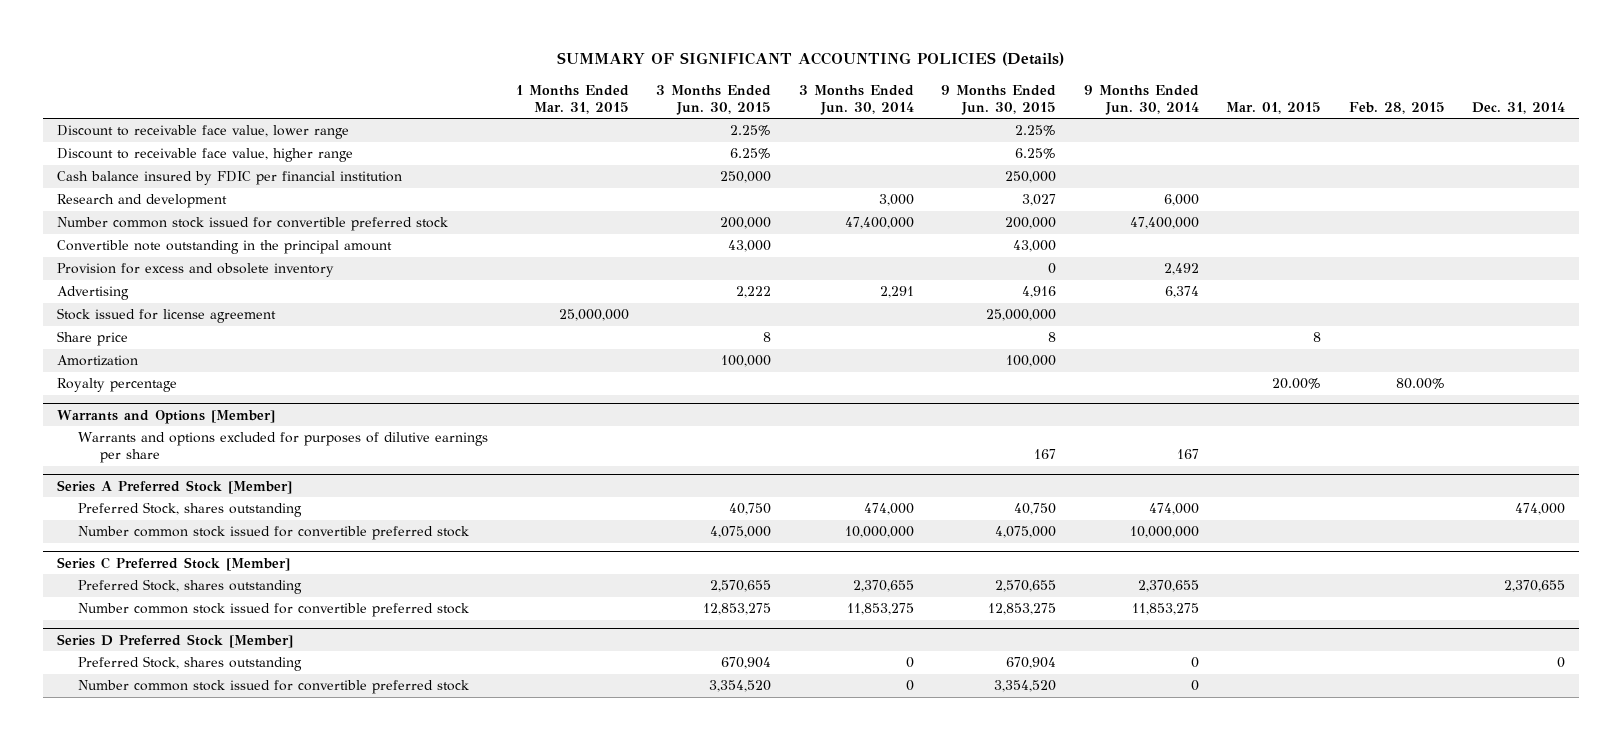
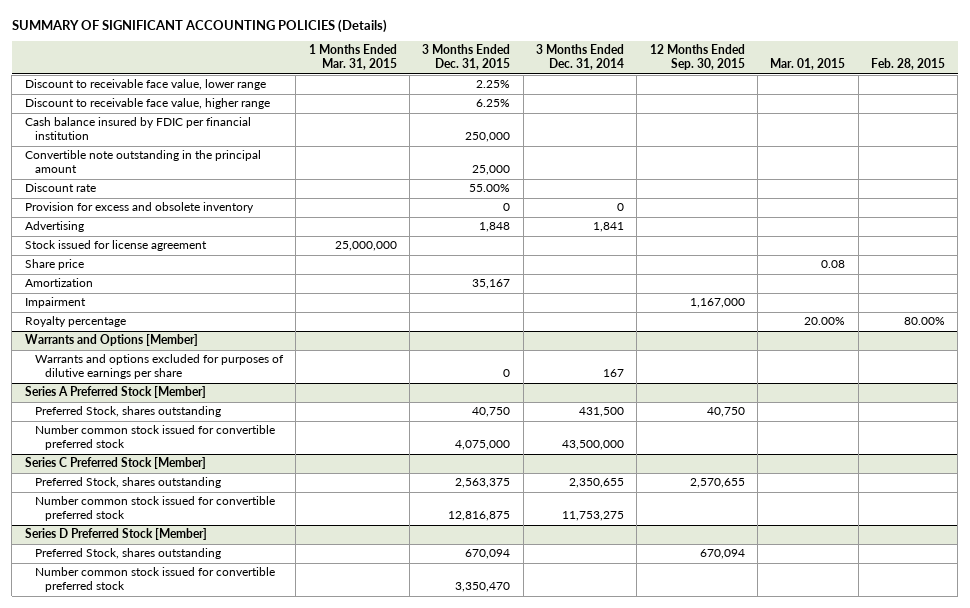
- | 1 Months Ended Mar. 31, 2015 | 3 Months Ended Jun. 30, 2015 | 3 Months Ended Jun. 30, 2014 | 9 Months Ended Jun. 30, 2015 | 9 Months Ended Jun. 30, 2014 | Mar. 01, 2015 | Feb. 28, 2015 | Dec. 31, 2014
+ | 1 Months Ended Mar. 31, 2015 | 3 Months Ended Dec. 31, 2015 | 3 Months Ended Dec. 31, 2014 | 12 Months Ended Sep. 30, 2015 | Mar. 01, 2015 | Feb. 28, 2015
- Research and development | | | 3,000 | 3,027 | 6,000 | | |
- Number common stock issued for convertible preferred stock | | 200,000 | 47,400,000 | 200,000 | 47,400,000 | | |
+ Discount rate | | 55.00% | | | |
- Share price | | 8 | | 8 | | 8 | |
+ Share price | | | | | 0.08 |
+ Impairment | | | | 1,167,000 | |

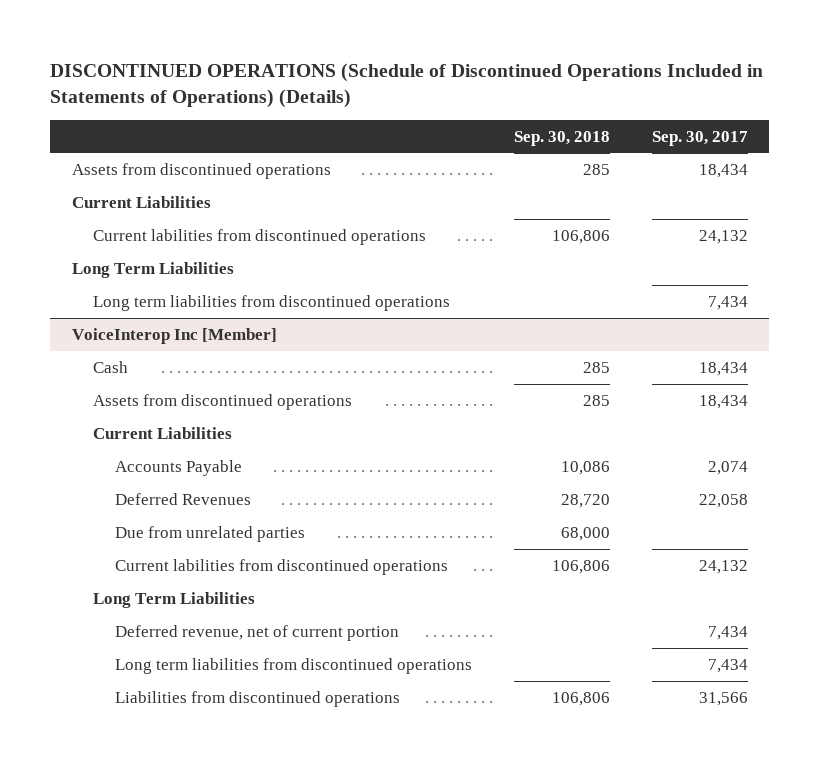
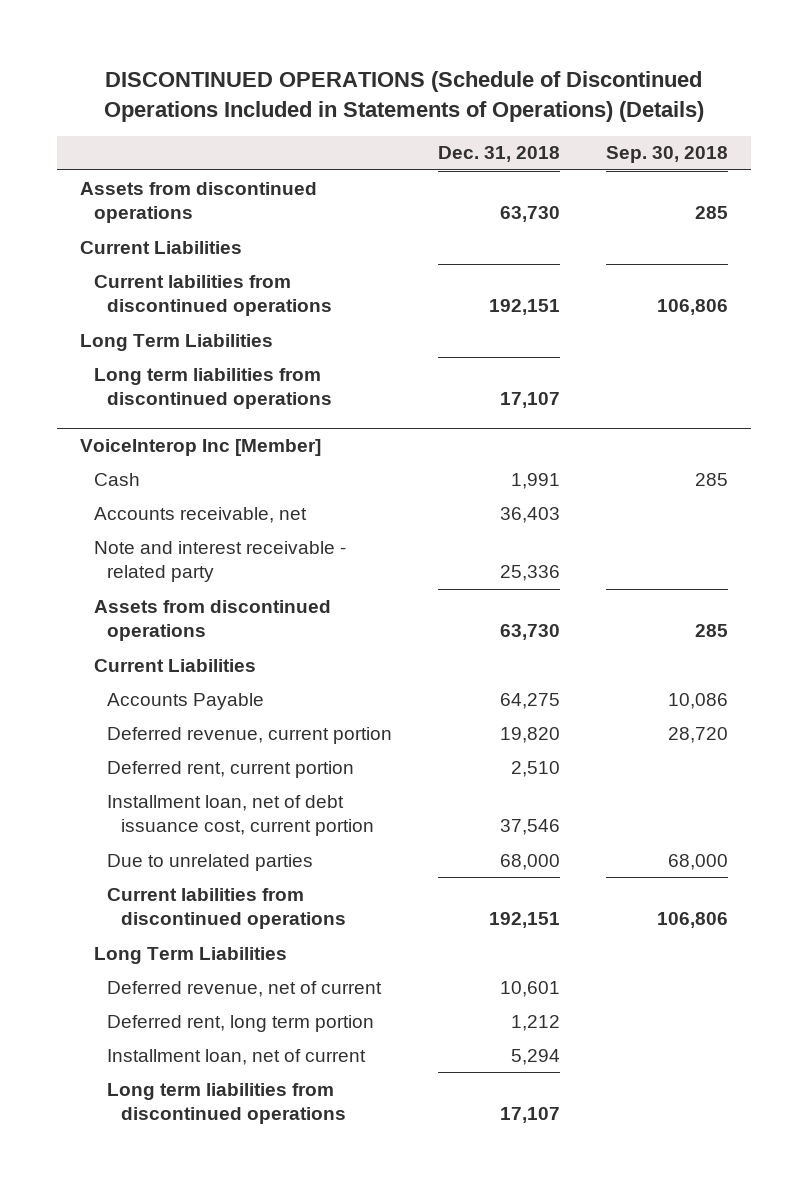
- | Sep. 30, 2018 | Sep. 30, 2017
+ | Dec. 31, 2018 | Sep. 30, 2018
@ VoiceInterop Inc [Member]
+ Accounts receivable, net | 36,403 |
+ Note and interest receivable - related party | 25,336 |
- Deferred Revenues | 28,720 | 22,058
- Due from unrelated parties | 68,000 |
+ Deferred revenue, current portion | 19,820 | 28,720
+ Deferred rent, current portion | 2,510 |
+ Installment loan, net of debt issuance cost, current portion | 37,546 |
+ Due to unrelated parties | 68,000 | 68,000
- Deferred revenue, net of current portion | | 7,434
+ Deferred revenue, net of current | 10,601 |
+ Deferred rent, long term portion | 1,212 |
+ Installment loan, net of current | 5,294 |
- Liabilities from discontinued operations | 106,806 | 31,566

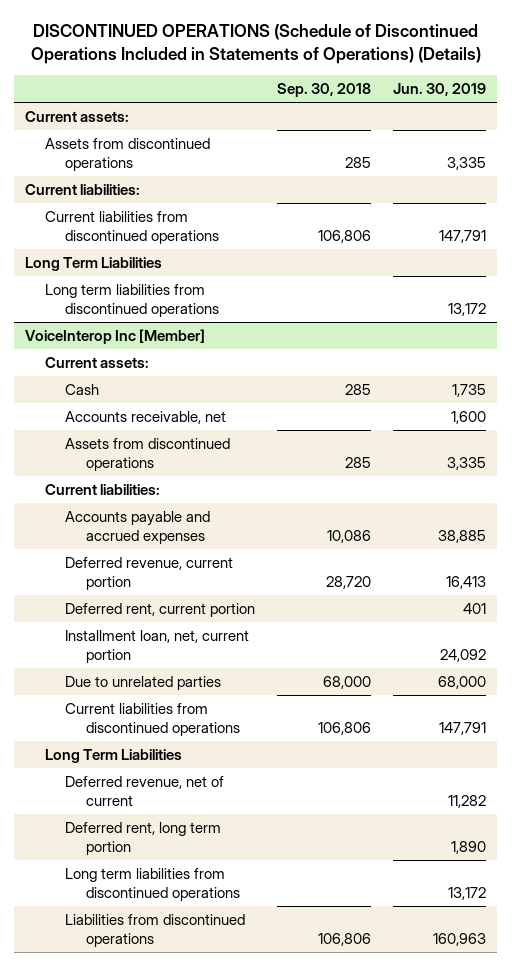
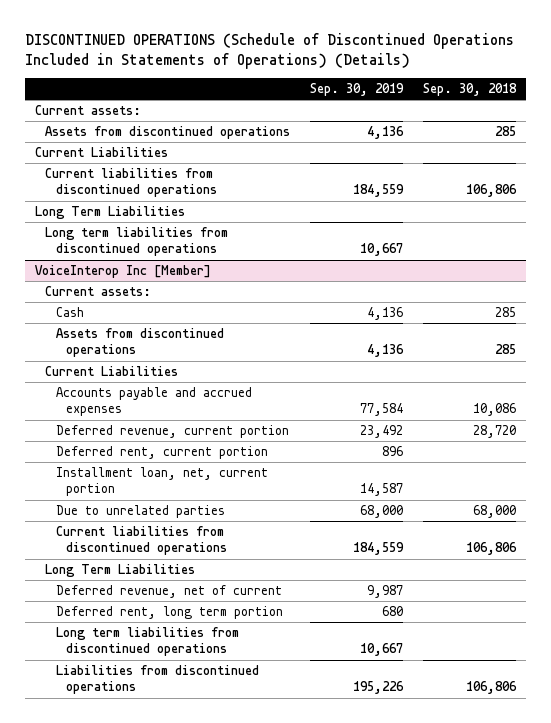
- | Sep. 30, 2018 | Jun. 30, 2019
+ | Sep. 30, 2019 | Sep. 30, 2018
- Current liabilities:
+ Current Liabilities
@ VoiceInterop Inc [Member]
- Accounts receivable, net | | 1,600
- Current liabilities:
+ Current Liabilities

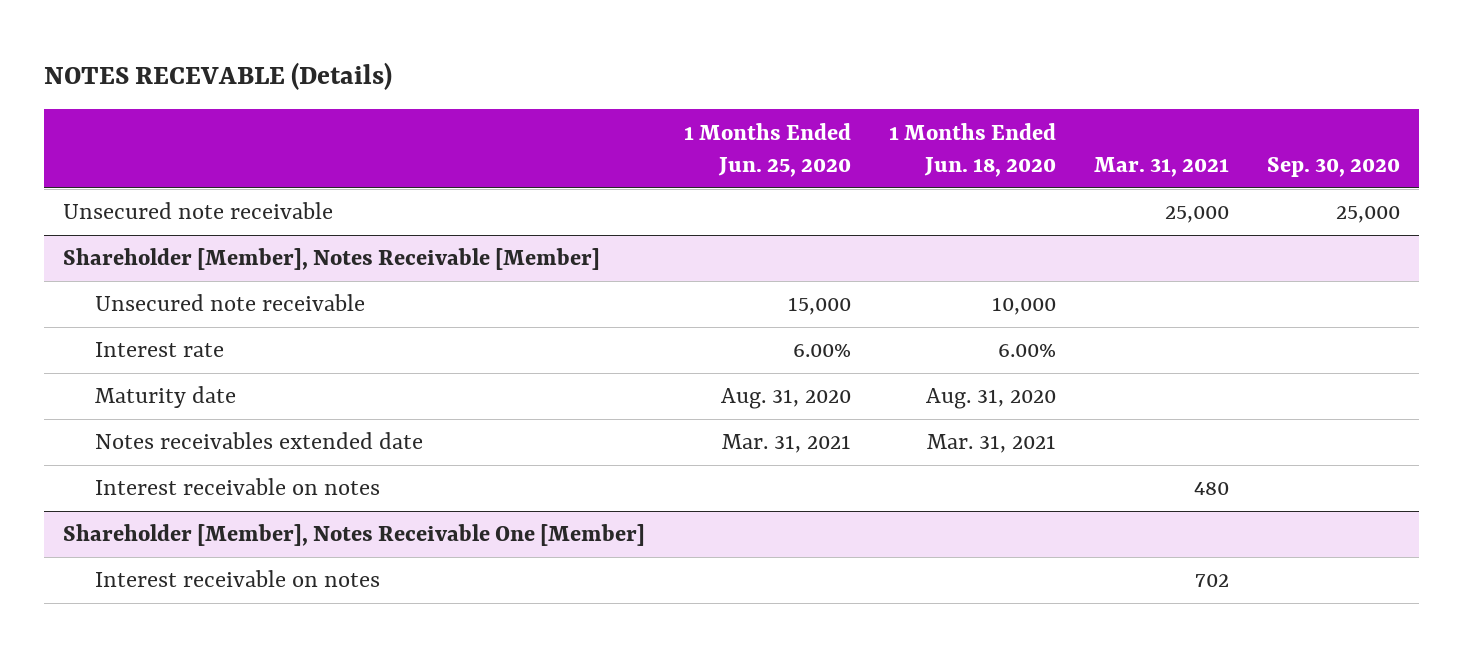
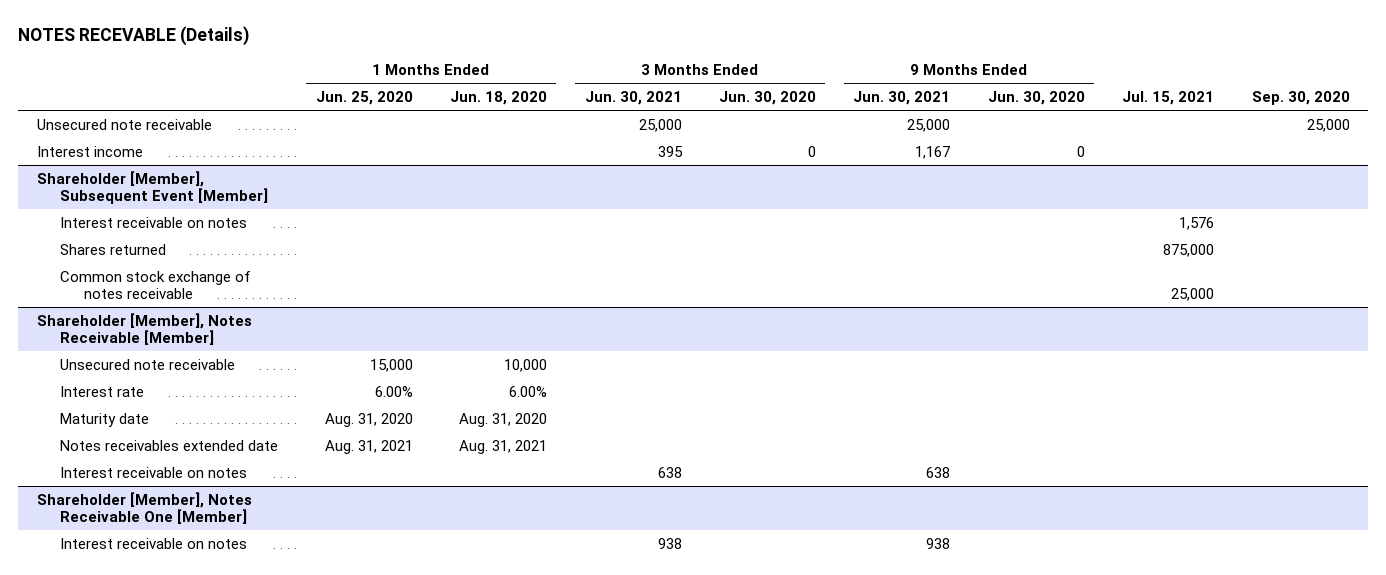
- | 1 Months Ended Jun. 25, 2020 | 1 Months Ended Jun. 18, 2020 | Mar. 31, 2021 | Sep. 30, 2020
+ | 1 Months Ended Jun. 25, 2020 | 1 Months Ended Jun. 18, 2020 | 3 Months Ended Jun. 30, 2021 | 3 Months Ended Jun. 30, 2020 | 9 Months Ended Jun. 30, 2021 | 9 Months Ended Jun. 30, 2020 | Jul. 15, 2021 | Sep. 30, 2020
+ Interest income | | | 395 | 0 | 1,167 | 0 | |
+ Shareholder [Member], Subsequent Event [Member]
+ Interest receivable on notes | | | | | | | 1,576 |
+ Shares returned | | | | | | | 875,000 |
+ Common stock exchange of notes receivable | | | | | | | 25,000 |
@ Shareholder [Member], Notes Receivable [Member]
- Notes receivables extended date | Mar. 31, 2021 | Mar. 31, 2021 | |
+ Notes receivables extended date | Aug. 31, 2021 | Aug. 31, 2021 | | | | | |

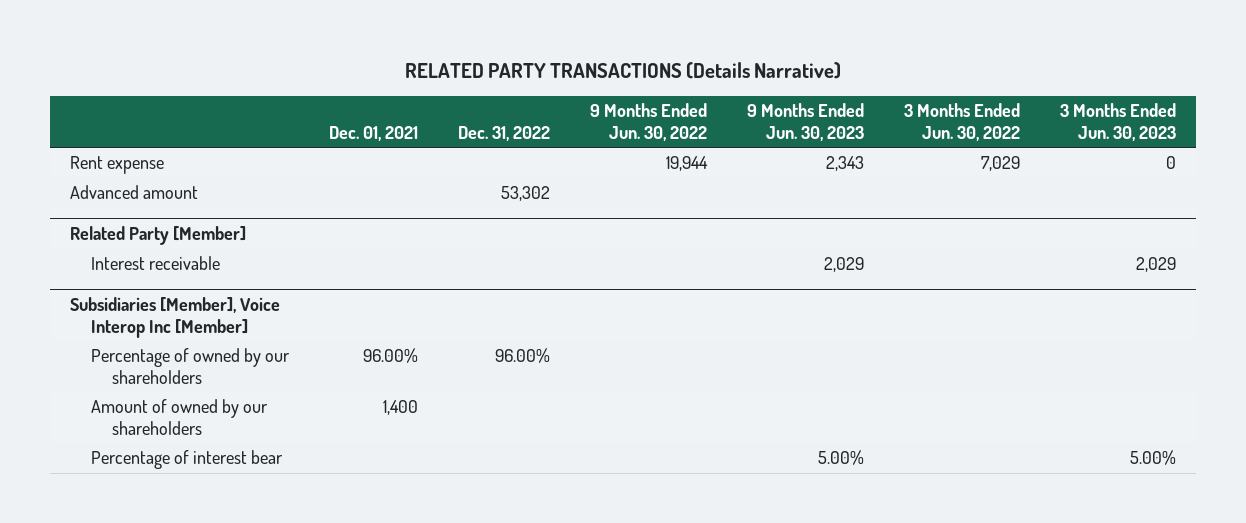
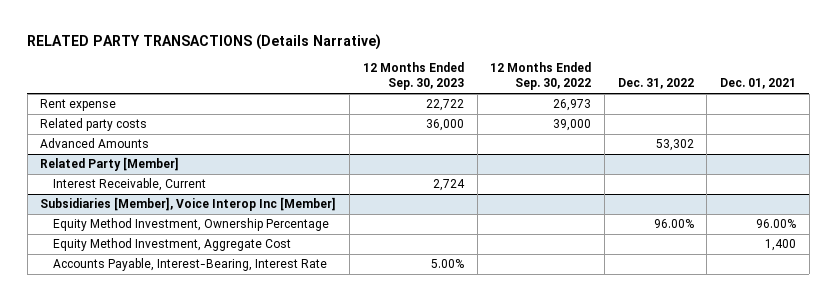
- | Dec. 01, 2021 | Dec. 31, 2022 | 9 Months Ended Jun. 30, 2022 | 9 Months Ended Jun. 30, 2023 | 3 Months Ended Jun. 30, 2022 | 3 Months Ended Jun. 30, 2023
+ | 12 Months Ended Sep. 30, 2023 | 12 Months Ended Sep. 30, 2022 | Dec. 31, 2022 | Dec. 01, 2021
- Advanced amount | | 53,302 | | | |
+ Related party costs | 36,000 | 39,000 | |
+ Advanced Amounts | | | 53,302 |
@ Related Party [Member]
- Interest receivable | | | | 2,029 | | 2,029
+ Interest Receivable, Current | 2,724 | | |
@ Subsidiaries [Member], Voice Interop Inc [Member]
- Percentage of owned by our shareholders | 96.00% | 96.00% | | | |
- Amount of owned by our shareholders | 1,400 | | | | |
- Percentage of interest bear | | | | 5.00% | | 5.00%
+ Equity Method Investment, Ownership Percentage | | | 96.00% | 96.00%
+ Equity Method Investment, Aggregate Cost | | | | 1,400
+ Accounts Payable, Interest-Bearing, Interest Rate | 5.00% | | |

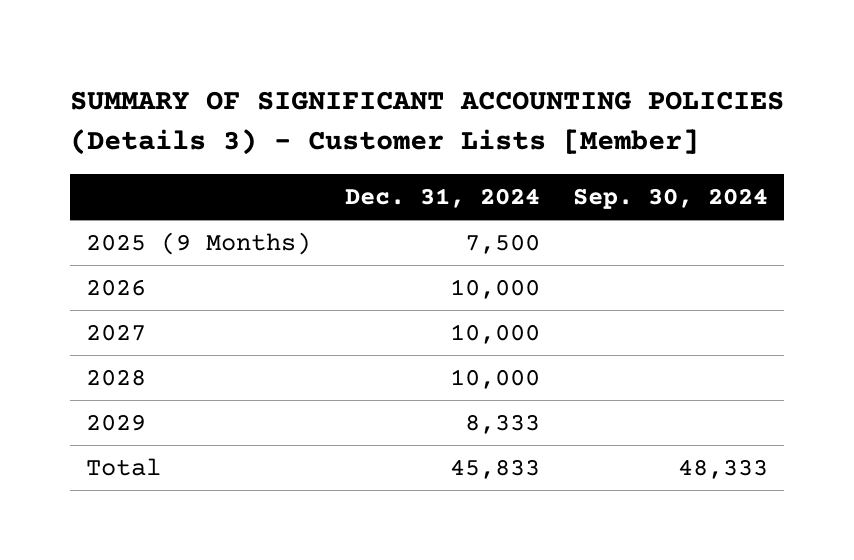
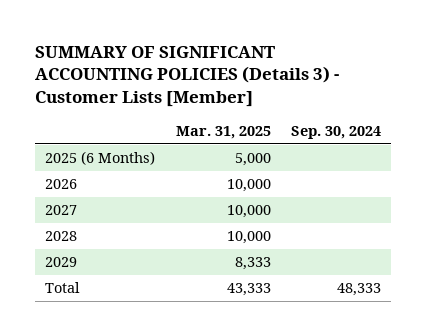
- | Dec. 31, 2024 | Sep. 30, 2024
+ | Mar. 31, 2025 | Sep. 30, 2024
- 2025 (9 Months) | 7,500 |
+ 2025 (6 Months) | 5,000 |

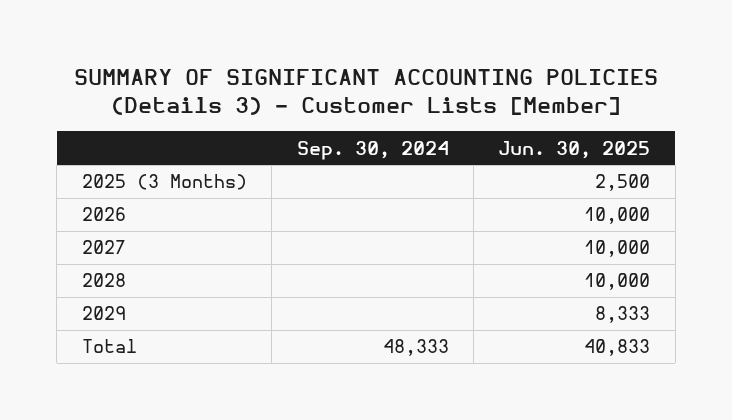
- | Mar. 31, 2025 | Sep. 30, 2024
+ | Sep. 30, 2024 | Jun. 30, 2025
- 2025 (6 Months) | 5,000 |
+ 2025 (3 Months) | | 2,500

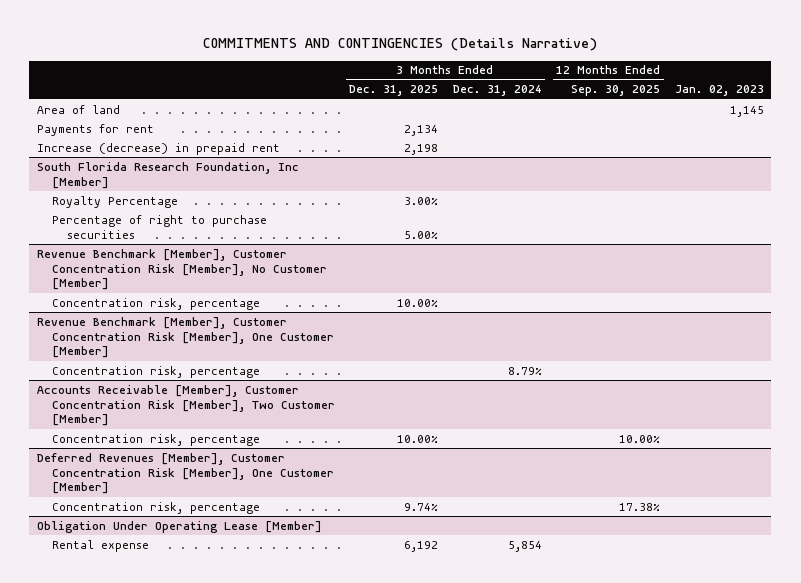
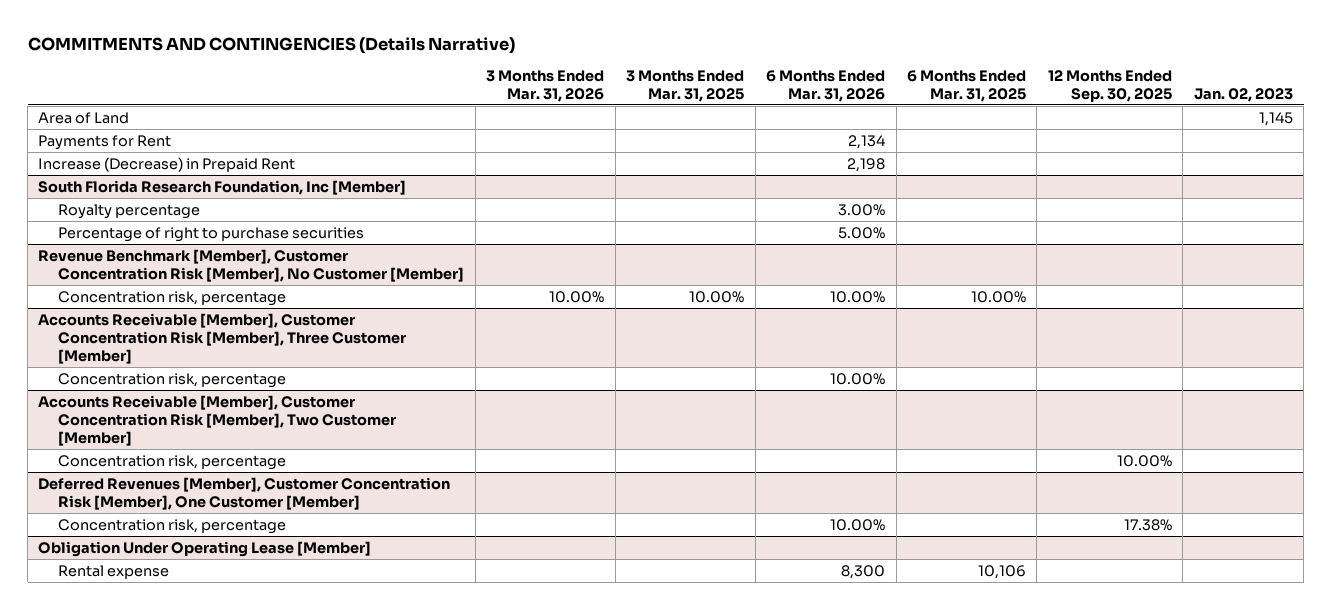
- | 3 Months Ended Dec. 31, 2025 | 3 Months Ended Dec. 31, 2024 | 12 Months Ended Sep. 30, 2025 | Jan. 02, 2023
+ | 3 Months Ended Mar. 31, 2026 | 3 Months Ended Mar. 31, 2025 | 6 Months Ended Mar. 31, 2026 | 6 Months Ended Mar. 31, 2025 | 12 Months Ended Sep. 30, 2025 | Jan. 02, 2023
- Area of land | | | | 1,145
- Payments for rent | 2,134 | | |
- Increase (decrease) in prepaid rent | 2,198 | | |
+ Area of Land | | | | | | 1,145
+ Payments for Rent | | | 2,134 | | |
+ Increase (Decrease) in Prepaid Rent | | | 2,198 | | |
@ South Florida Research Foundation, Inc [Member]
- Royalty Percentage | 3.00% | | |
+ Royalty percentage | | | 3.00% | | |
- Revenue Benchmark [Member], Customer Concentration Risk [Member], One Customer [Member]
- Concentration risk, percentage | | 8.79% | |
+ Accounts Receivable [Member], Customer Concentration Risk [Member], Three Customer [Member]
+ Concentration risk, percentage | | | 10.00% | | |

